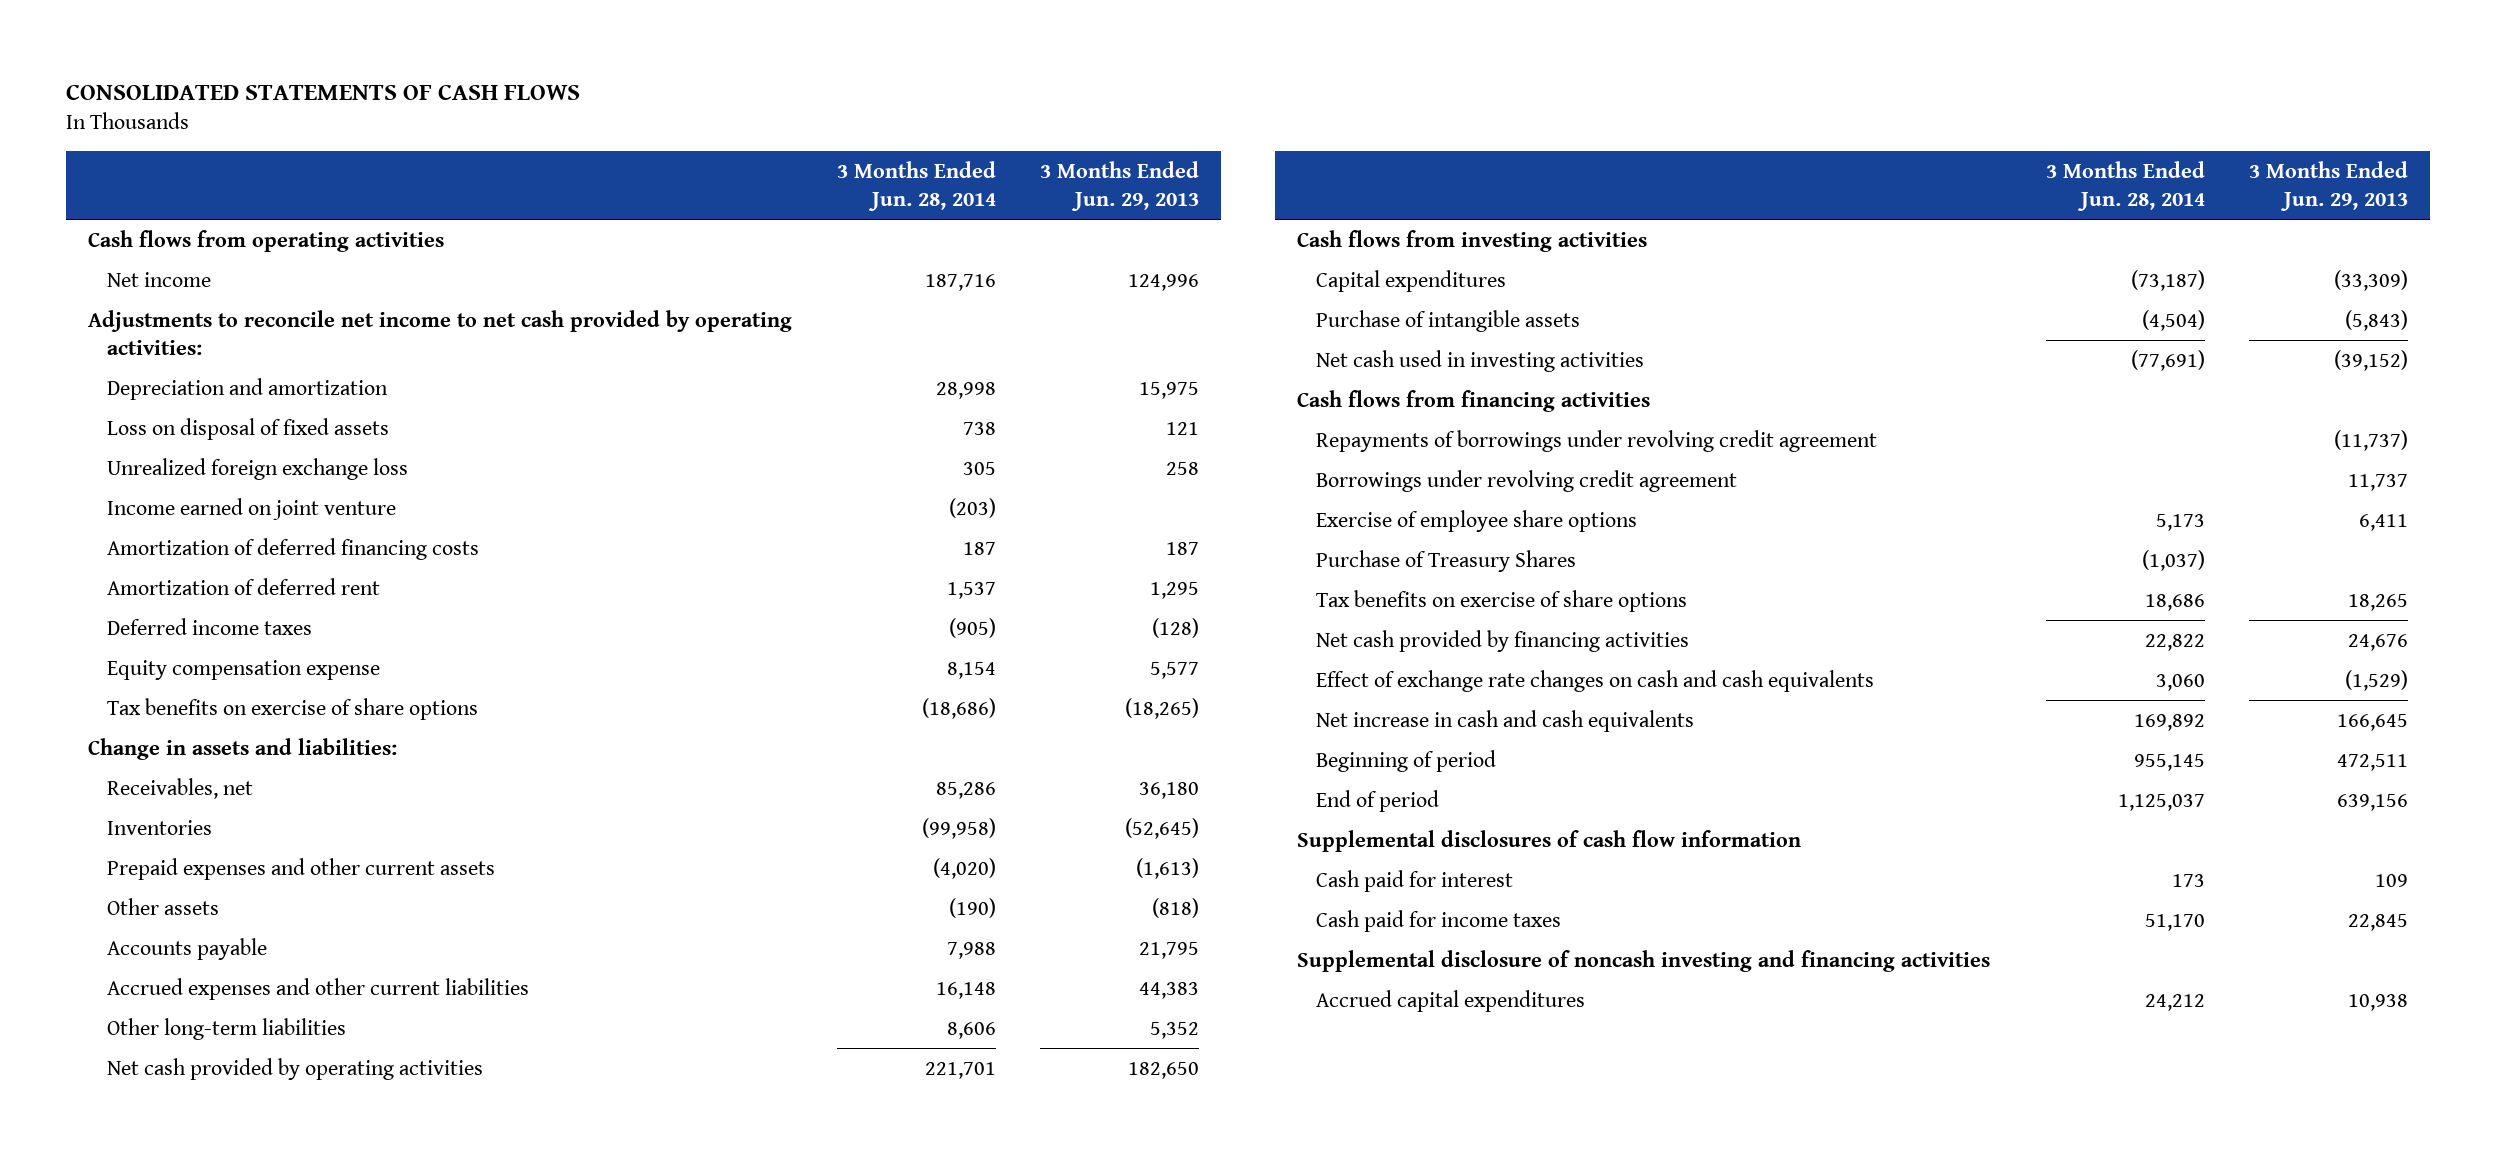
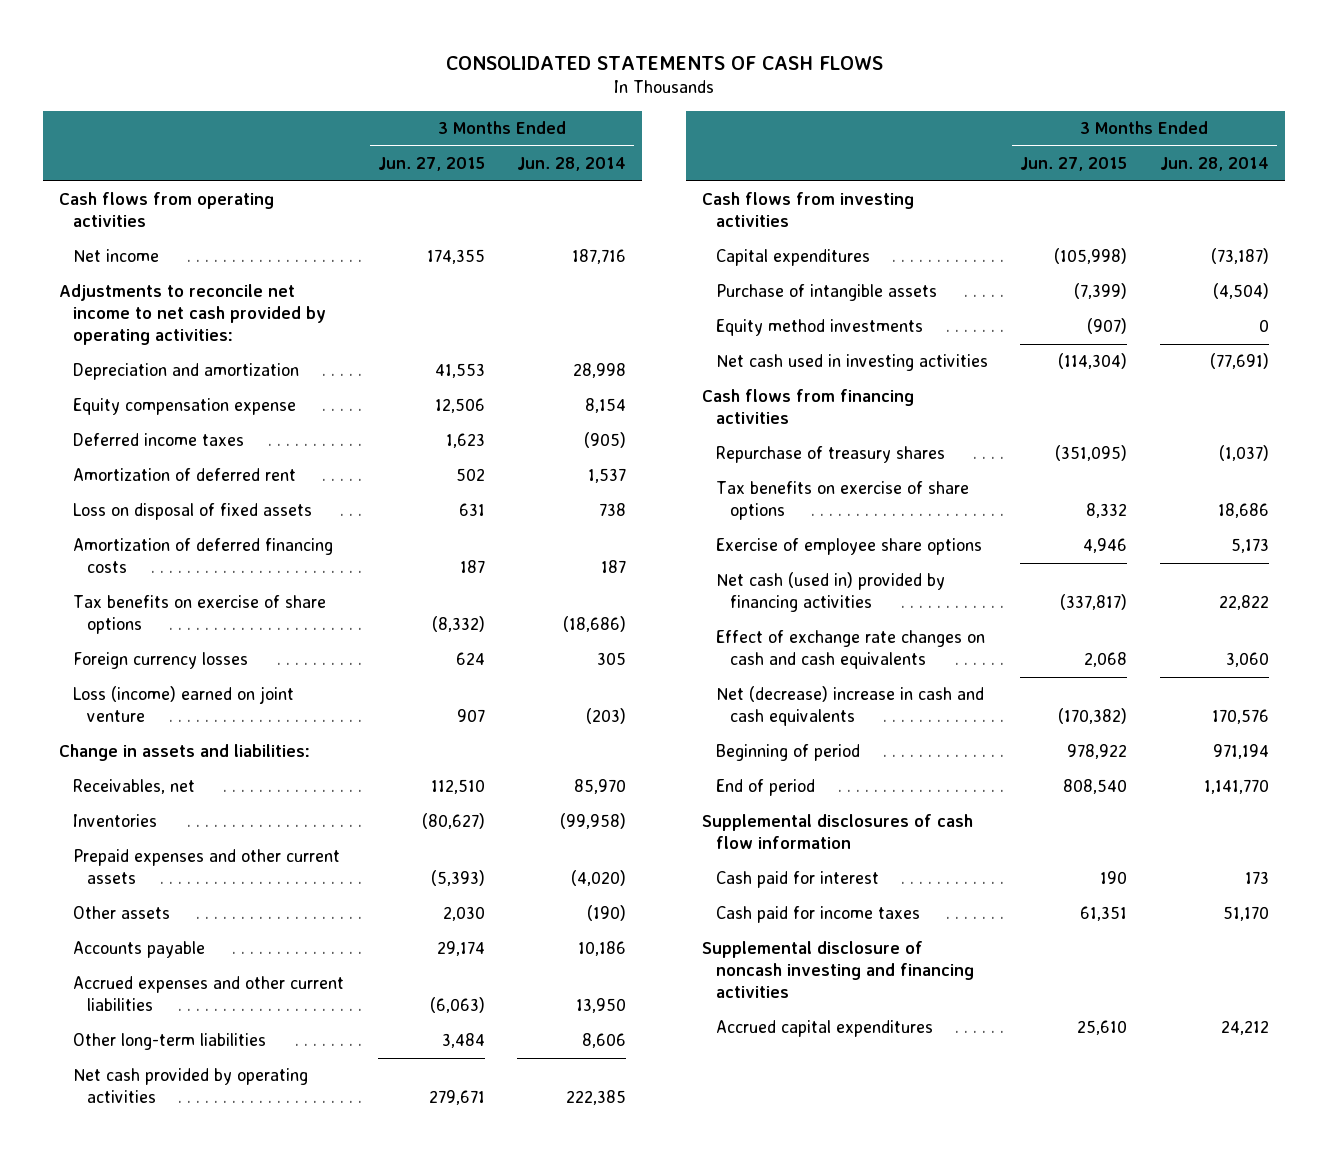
- | 3 Months Ended Jun. 28, 2014 | 3 Months Ended Jun. 29, 2013
+ | 3 Months Ended Jun. 27, 2015 | 3 Months Ended Jun. 28, 2014
moved up: Equity compensation expense | 12,506 | 8,154
moved up: Deferred income taxes | 1,623 | (905)
moved up: Amortization of deferred rent | 502 | 1,537
- Unrealized foreign exchange loss | 305 | 258
- Income earned on joint venture | (203) |
+ Foreign currency losses | 624 | 305
+ Loss (income) earned on joint venture | 907 | (203)
- Receivables, net | 85,286 | 36,180
+ Receivables, net | 112,510 | 85,970
- Accounts payable | 7,988 | 21,795
- Accrued expenses and other current liabilities | 16,148 | 44,383
+ Accounts payable | 29,174 | 10,186
+ Accrued expenses and other current liabilities | (6,063) | 13,950
- Net cash provided by operating activities | 221,701 | 182,650
+ Net cash provided by operating activities | 279,671 | 222,385
+ Equity method investments | (907) | 0
- Repayments of borrowings under revolving credit agreement | | (11,737)
- Borrowings under revolving credit agreement | | 11,737
- Purchase of Treasury Shares | (1,037) |
+ Repurchase of treasury shares | (351,095) | (1,037)
- Net cash provided by financing activities | 22,822 | 24,676
moved down: Exercise of employee share options | 4,946 | 5,173
+ Net cash (used in) provided by financing activities | (337,817) | 22,822
- Net increase in cash and cash equivalents | 169,892 | 166,645
- Beginning of period | 955,145 | 472,511
- End of period | 1,125,037 | 639,156
+ Net (decrease) increase in cash and cash equivalents | (170,382) | 170,576
+ Beginning of period | 978,922 | 971,194
+ End of period | 808,540 | 1,141,770

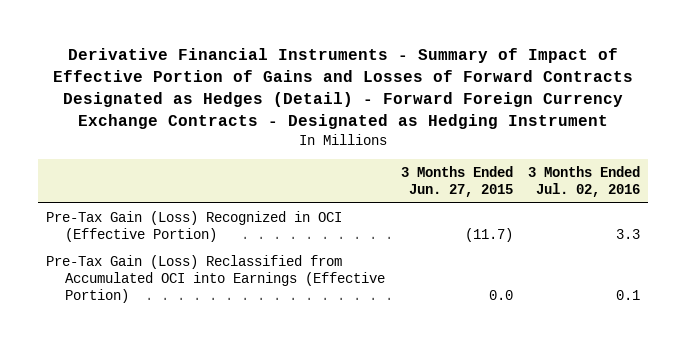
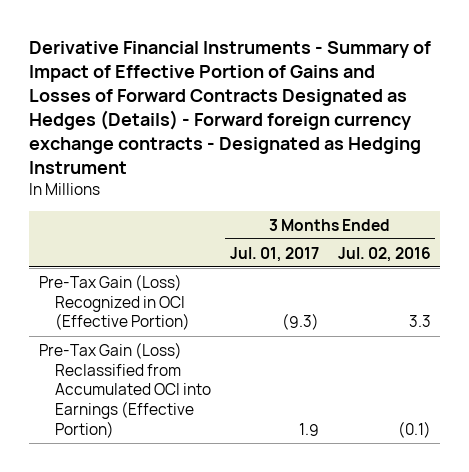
- Derivative Financial Instruments - Summary of Impact of Effective Portion of Gains and Losses of Forward Contracts Designated as Hedges (Detail) - Forward Foreign Currency Exchange Contracts - Designated as Hedging Instrument
+ Derivative Financial Instruments - Summary of Impact of Effective Portion of Gains and Losses of Forward Contracts Designated as Hedges (Details) - Forward foreign currency exchange contracts - Designated as Hedging Instrument
- | 3 Months Ended Jun. 27, 2015 | 3 Months Ended Jul. 02, 2016
+ | 3 Months Ended Jul. 01, 2017 | 3 Months Ended Jul. 02, 2016
- Pre-Tax Gain (Loss) Reclassified from Accumulated OCI into Earnings (Effective Portion) | 0.0 | 0.1
+ Pre-Tax Gain (Loss) Reclassified from Accumulated OCI into Earnings (Effective Portion) | 1.9 | (0.1)

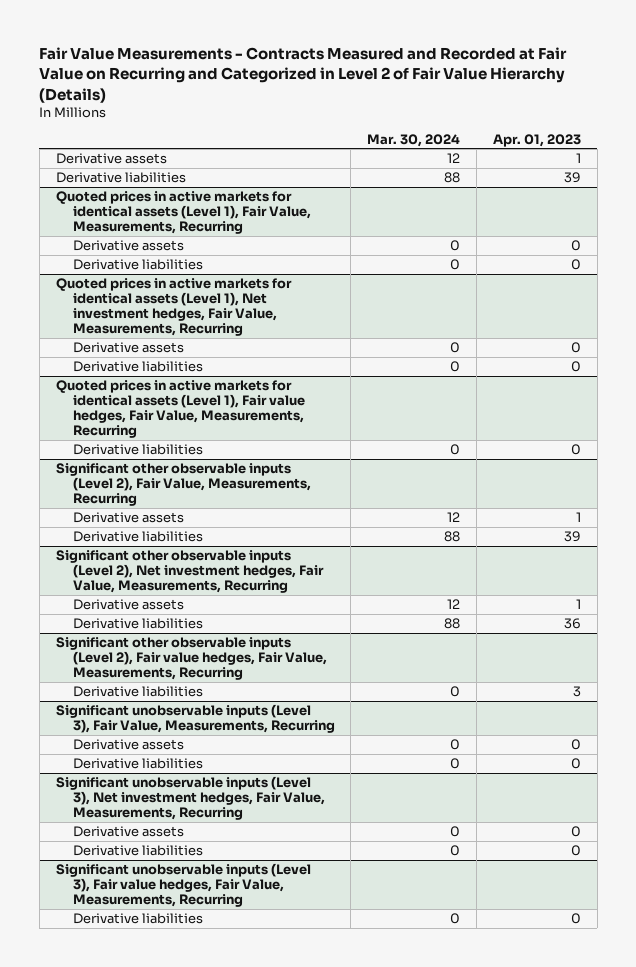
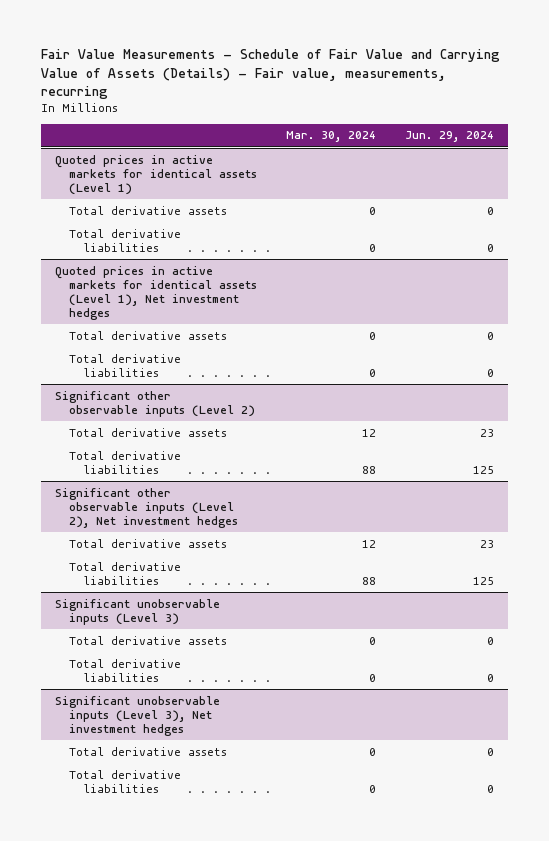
- Fair Value Measurements - Contracts Measured and Recorded at Fair Value on Recurring and Categorized in Level 2 of Fair Value Hierarchy (Details)
+ Fair Value Measurements - Schedule of Fair Value and Carrying Value of Assets (Details) - Fair value, measurements, recurring
- | Mar. 30, 2024 | Apr. 01, 2023
+ | Mar. 30, 2024 | Jun. 29, 2024
- Derivative assets | 12 | 1
- Derivative liabilities | 88 | 39
- Quoted prices in active markets for identical assets (Level 1), Fair Value, Measurements, Recurring
- Derivative assets | 0 | 0
- Derivative liabilities | 0 | 0
- Quoted prices in active markets for identical assets (Level 1), Net investment hedges, Fair Value, Measurements, Recurring
- Derivative assets | 0 | 0
- Derivative liabilities | 0 | 0
- Quoted prices in active markets for identical assets (Level 1), Fair value hedges, Fair Value, Measurements, Recurring
- Derivative liabilities | 0 | 0
- Significant other observable inputs (Level 2), Fair Value, Measurements, Recurring
- Derivative assets | 12 | 1
- Derivative liabilities | 88 | 39
- Significant other observable inputs (Level 2), Net investment hedges, Fair Value, Measurements, Recurring
- Derivative assets | 12 | 1
- Derivative liabilities | 88 | 36
- Significant other observable inputs (Level 2), Fair value hedges, Fair Value, Measurements, Recurring
- Derivative liabilities | 0 | 3
- Significant unobservable inputs (Level 3), Fair Value, Measurements, Recurring
- Derivative assets | 0 | 0
- Derivative liabilities | 0 | 0
- Significant unobservable inputs (Level 3), Net investment hedges, Fair Value, Measurements, Recurring
- Derivative assets | 0 | 0
- Derivative liabilities | 0 | 0
- Significant unobservable inputs (Level 3), Fair value hedges, Fair Value, Measurements, Recurring
- Derivative liabilities | 0 | 0
+ Quoted prices in active markets for identical assets (Level 1)
+ Total derivative assets | 0 | 0
+ Total derivative liabilities | 0 | 0
+ Quoted prices in active markets for identical assets (Level 1), Net investment hedges
+ Total derivative assets | 0 | 0
+ Total derivative liabilities | 0 | 0
+ Significant other observable inputs (Level 2)
+ Total derivative assets | 12 | 23
+ Total derivative liabilities | 88 | 125
+ Significant other observable inputs (Level 2), Net investment hedges
+ Total derivative assets | 12 | 23
+ Total derivative liabilities | 88 | 125
+ Significant unobservable inputs (Level 3)
+ Total derivative assets | 0 | 0
+ Total derivative liabilities | 0 | 0
+ Significant unobservable inputs (Level 3), Net investment hedges
+ Total derivative assets | 0 | 0
+ Total derivative liabilities | 0 | 0

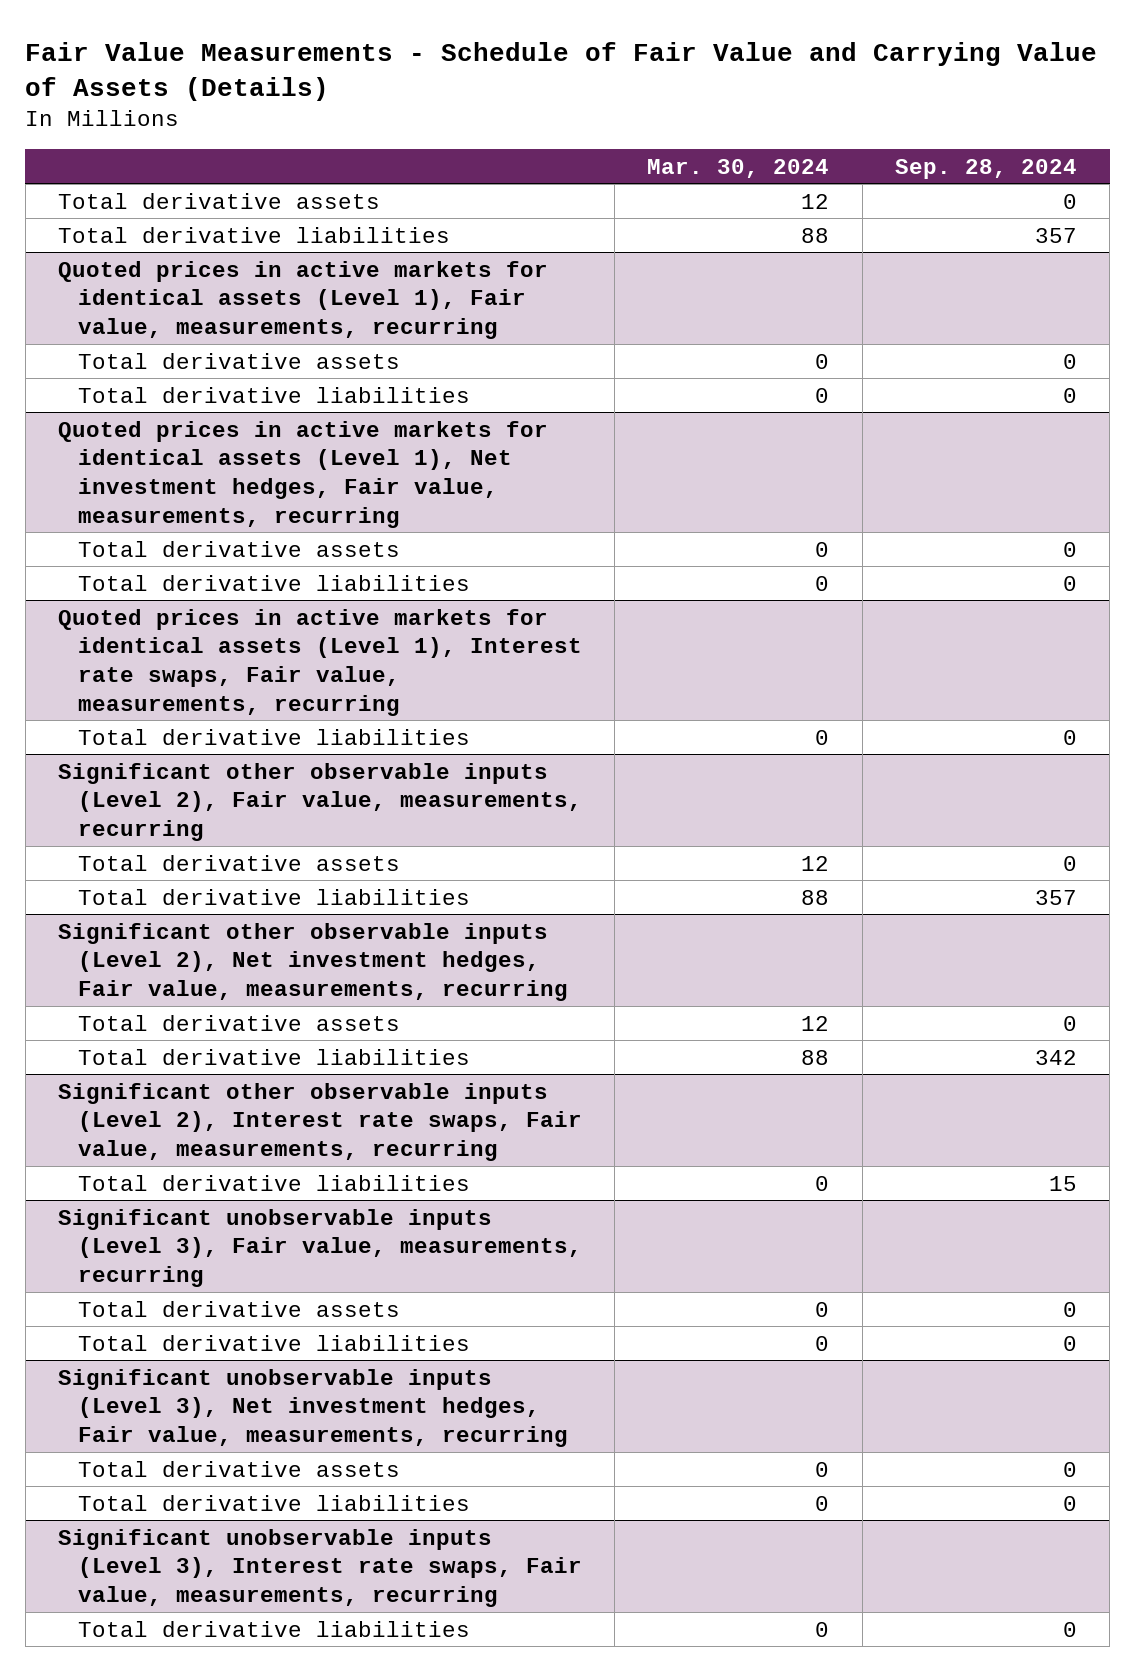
- Fair Value Measurements - Schedule of Fair Value and Carrying Value of Assets (Details) - Fair value, measurements, recurring
+ Fair Value Measurements - Schedule of Fair Value and Carrying Value of Assets (Details)
- | Mar. 30, 2024 | Jun. 29, 2024
+ | Mar. 30, 2024 | Sep. 28, 2024
- Quoted prices in active markets for identical assets (Level 1)
+ Total derivative assets | 12 | 0
+ Total derivative liabilities | 88 | 357
+ Quoted prices in active markets for identical assets (Level 1), Fair value, measurements, recurring
- Quoted prices in active markets for identical assets (Level 1), Net investment hedges
+ Quoted prices in active markets for identical assets (Level 1), Net investment hedges, Fair value, measurements, recurring
- Significant other observable inputs (Level 2)
+ Quoted prices in active markets for identical assets (Level 1), Interest rate swaps, Fair value, measurements, recurring
+ Total derivative liabilities | 0 | 0
+ Significant other observable inputs (Level 2), Fair value, measurements, recurring
- Significant other observable inputs (Level 2), Net investment hedges
+ Significant other observable inputs (Level 2), Net investment hedges, Fair value, measurements, recurring
- Significant unobservable inputs (Level 3)
+ Significant other observable inputs (Level 2), Interest rate swaps, Fair value, measurements, recurring
+ Total derivative liabilities | 0 | 15
+ Significant unobservable inputs (Level 3), Fair value, measurements, recurring
- Significant unobservable inputs (Level 3), Net investment hedges
+ Significant unobservable inputs (Level 3), Net investment hedges, Fair value, measurements, recurring
+ Significant unobservable inputs (Level 3), Interest rate swaps, Fair value, measurements, recurring
+ Total derivative liabilities | 0 | 0

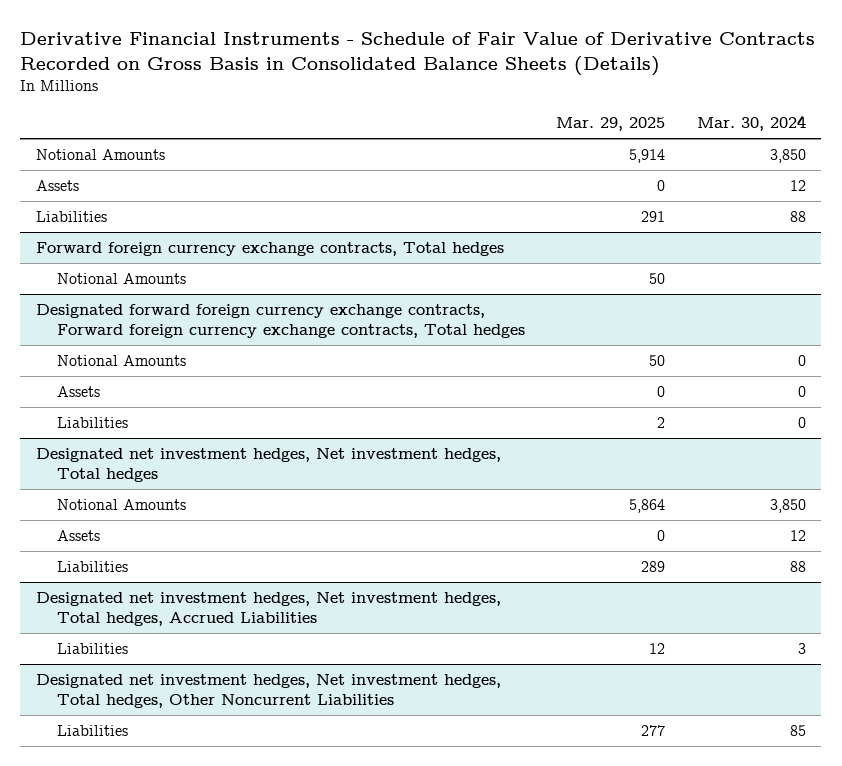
- Fair Value Measurements - Schedule of Fair Value and Carrying Value of Assets (Details)
+ Derivative Financial Instruments - Schedule of Fair Value of Derivative Contracts Recorded on Gross Basis in Consolidated Balance Sheets (Details)
- | Mar. 30, 2024 | Sep. 28, 2024
+ | Mar. 29, 2025 | Mar. 30, 2024
- Total derivative assets | 12 | 0
- Total derivative liabilities | 88 | 357
- Quoted prices in active markets for identical assets (Level 1), Fair value, measurements, recurring
- Total derivative assets | 0 | 0
- Total derivative liabilities | 0 | 0
- Quoted prices in active markets for identical assets (Level 1), Net investment hedges, Fair value, measurements, recurring
- Total derivative assets | 0 | 0
- Total derivative liabilities | 0 | 0
- Quoted prices in active markets for identical assets (Level 1), Interest rate swaps, Fair value, measurements, recurring
- Total derivative liabilities | 0 | 0
- Significant other observable inputs (Level 2), Fair value, measurements, recurring
- Total derivative assets | 12 | 0
- Total derivative liabilities | 88 | 357
- Significant other observable inputs (Level 2), Net investment hedges, Fair value, measurements, recurring
- Total derivative assets | 12 | 0
- Total derivative liabilities | 88 | 342
- Significant other observable inputs (Level 2), Interest rate swaps, Fair value, measurements, recurring
- Total derivative liabilities | 0 | 15
- Significant unobservable inputs (Level 3), Fair value, measurements, recurring
- Total derivative assets | 0 | 0
- Total derivative liabilities | 0 | 0
- Significant unobservable inputs (Level 3), Net investment hedges, Fair value, measurements, recurring
- Total derivative assets | 0 | 0
- Total derivative liabilities | 0 | 0
- Significant unobservable inputs (Level 3), Interest rate swaps, Fair value, measurements, recurring
- Total derivative liabilities | 0 | 0
+ Notional Amounts | 5,914 | 3,850
+ Assets | 0 | 12
+ Liabilities | 291 | 88
+ Forward foreign currency exchange contracts, Total hedges
+ Notional Amounts | 50 |
+ Designated forward foreign currency exchange contracts, Forward foreign currency exchange contracts, Total hedges
+ Notional Amounts | 50 | 0
+ Assets | 0 | 0
+ Liabilities | 2 | 0
+ Designated net investment hedges, Net investment hedges, Total hedges
+ Notional Amounts | 5,864 | 3,850
+ Assets | 0 | 12
+ Liabilities | 289 | 88
+ Designated net investment hedges, Net investment hedges, Total hedges, Accrued Liabilities
+ Liabilities | 12 | 3
+ Designated net investment hedges, Net investment hedges, Total hedges, Other Noncurrent Liabilities
+ Liabilities | 277 | 85

